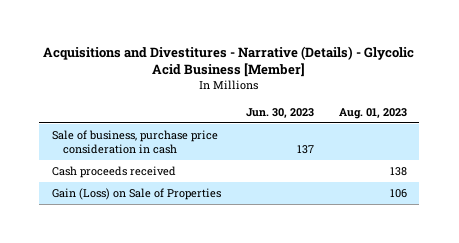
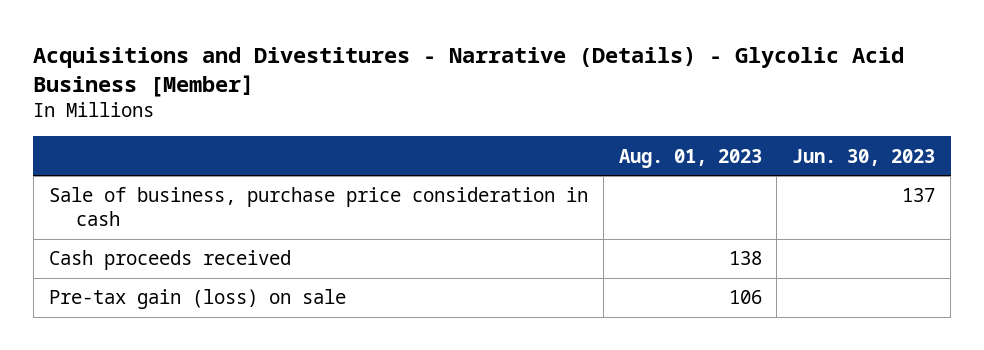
- | Jun. 30, 2023 | Aug. 01, 2023
+ | Aug. 01, 2023 | Jun. 30, 2023
- Gain (Loss) on Sale of Properties | | 106
+ Pre-tax gain (loss) on sale | 106 |

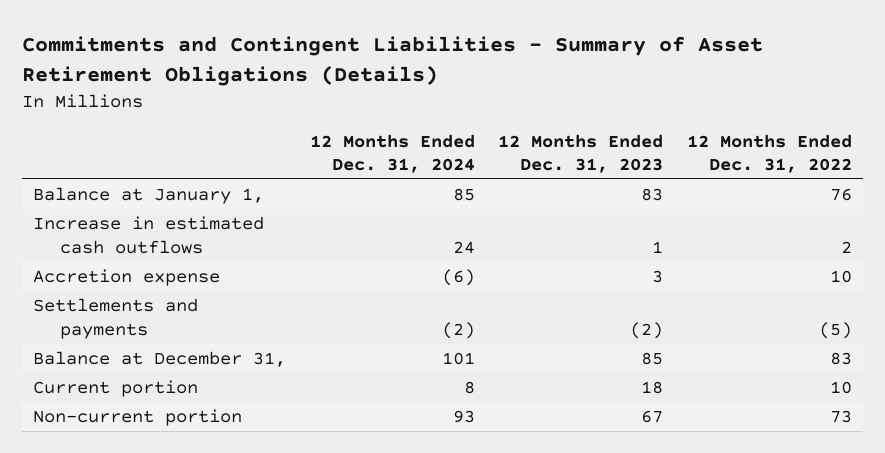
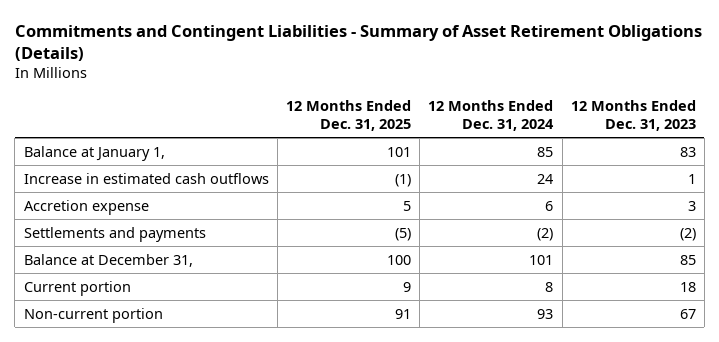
- | 12 Months Ended Dec. 31, 2024 | 12 Months Ended Dec. 31, 2023 | 12 Months Ended Dec. 31, 2022
+ | 12 Months Ended Dec. 31, 2025 | 12 Months Ended Dec. 31, 2024 | 12 Months Ended Dec. 31, 2023
- Accretion expense | (6) | 3 | 10
+ Accretion expense | 5 | 6 | 3

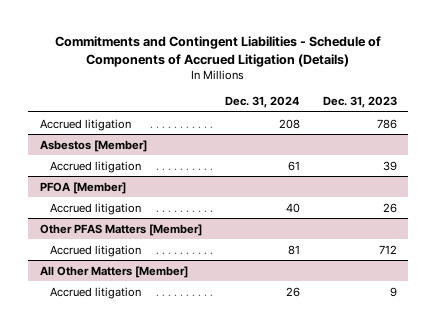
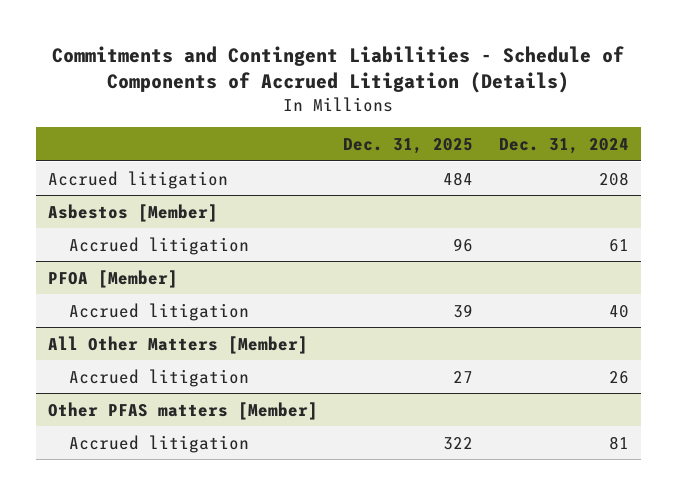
- | Dec. 31, 2024 | Dec. 31, 2023
+ | Dec. 31, 2025 | Dec. 31, 2024
- Other PFAS Matters [Member]
- Accrued litigation | 81 | 712
+ Other PFAS matters [Member]
+ Accrued litigation | 322 | 81

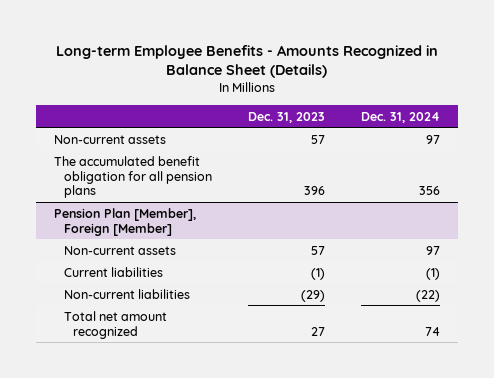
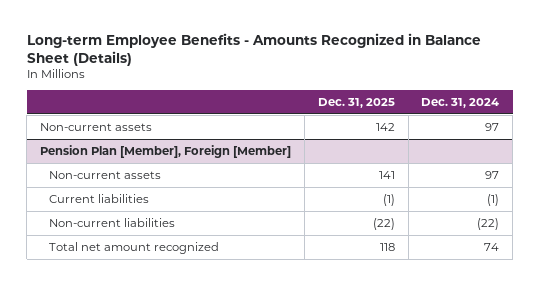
- | Dec. 31, 2023 | Dec. 31, 2024
+ | Dec. 31, 2025 | Dec. 31, 2024
- The accumulated benefit obligation for all pension plans | 396 | 356

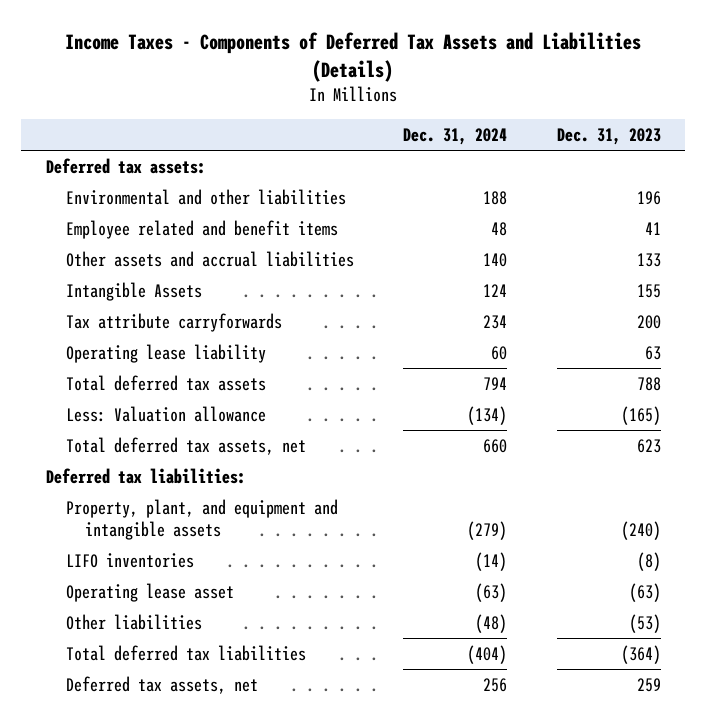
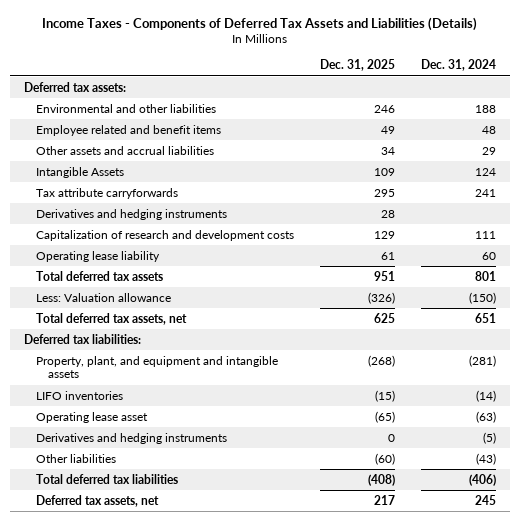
- | Dec. 31, 2024 | Dec. 31, 2023
+ | Dec. 31, 2025 | Dec. 31, 2024
- Other assets and accrual liabilities | 140 | 133
+ Other assets and accrual liabilities | 34 | 29
- Tax attribute carryforwards | 234 | 200
+ Tax attribute carryforwards | 295 | 241
+ Derivatives and hedging instruments | 28 |
+ Capitalization of research and development costs | 129 | 111
- Total deferred tax assets | 794 | 788
- Less: Valuation allowance | (134) | (165)
- Total deferred tax assets, net | 660 | 623
+ Total deferred tax assets | 951 | 801
+ Less: Valuation allowance | (326) | (150)
+ Total deferred tax assets, net | 625 | 651
- Property, plant, and equipment and intangible assets | (279) | (240)
+ Property, plant, and equipment and intangible assets | (268) | (281)
- Other liabilities | (48) | (53)
- Total deferred tax liabilities | (404) | (364)
- Deferred tax assets, net | 256 | 259
+ Derivatives and hedging instruments | 0 | (5)
+ Other liabilities | (60) | (43)
+ Total deferred tax liabilities | (408) | (406)
+ Deferred tax assets, net | 217 | 245

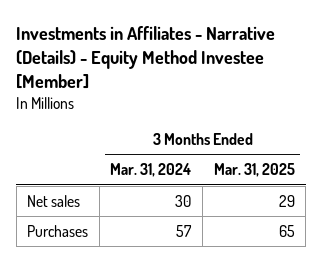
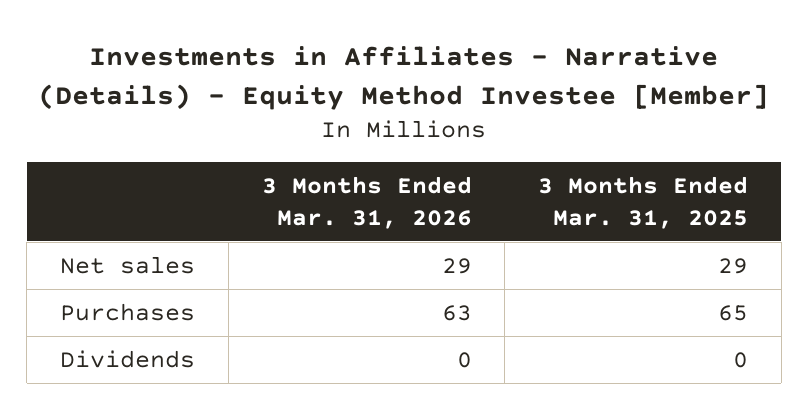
- | 3 Months Ended Mar. 31, 2024 | 3 Months Ended Mar. 31, 2025
+ | 3 Months Ended Mar. 31, 2026 | 3 Months Ended Mar. 31, 2025
+ Dividends | 0 | 0

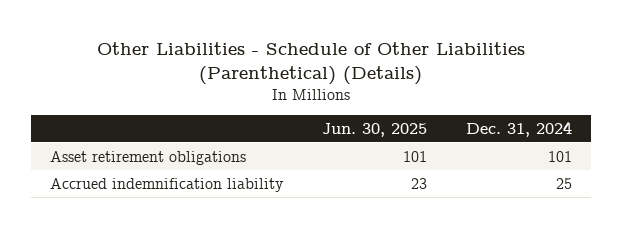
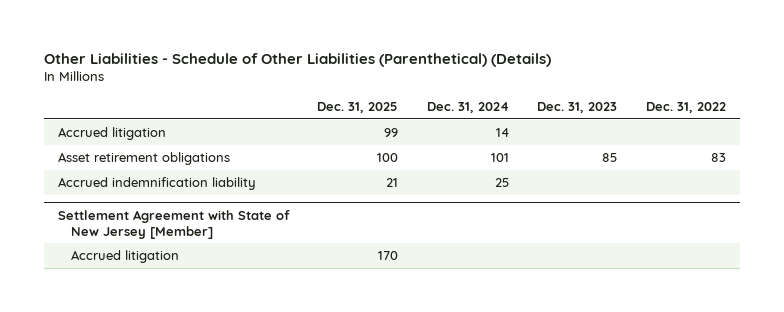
- | Jun. 30, 2025 | Dec. 31, 2024
+ | Dec. 31, 2025 | Dec. 31, 2024 | Dec. 31, 2023 | Dec. 31, 2022
+ Accrued litigation | 99 | 14 | |
+ Settlement Agreement with State of New Jersey [Member]
+ Accrued litigation | 170 | | |

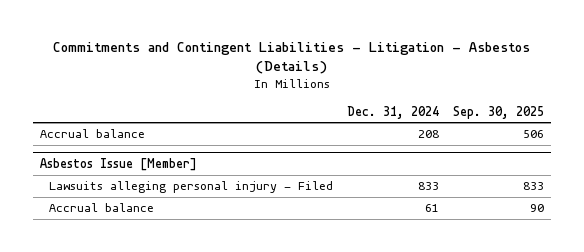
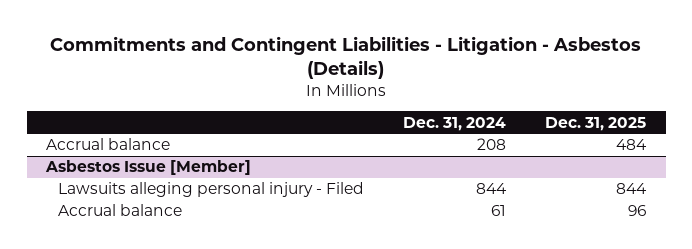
- | Dec. 31, 2024 | Sep. 30, 2025
+ | Dec. 31, 2024 | Dec. 31, 2025
@ Asbestos Issue [Member]
- Lawsuits alleging personal injury - Filed | 833 | 833
+ Lawsuits alleging personal injury - Filed | 844 | 844

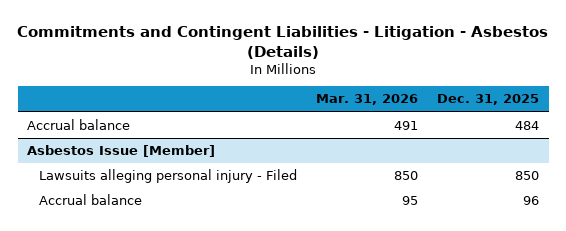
- | Dec. 31, 2024 | Dec. 31, 2025
+ | Mar. 31, 2026 | Dec. 31, 2025
@ Asbestos Issue [Member]
- Lawsuits alleging personal injury - Filed | 844 | 844
+ Lawsuits alleging personal injury - Filed | 850 | 850

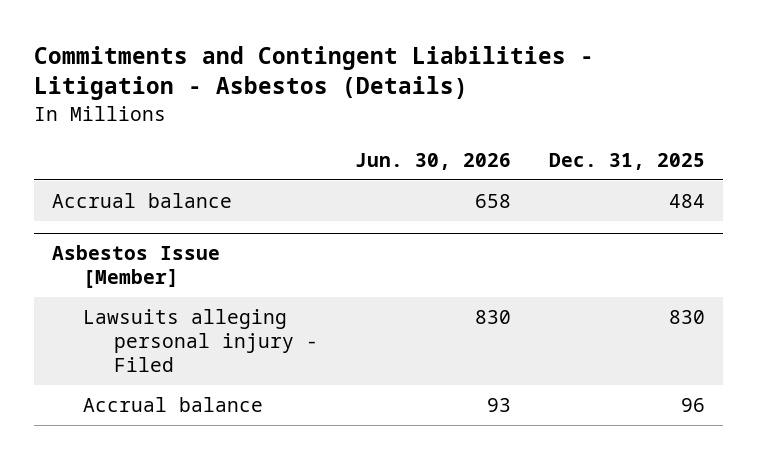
- | Mar. 31, 2026 | Dec. 31, 2025
+ | Jun. 30, 2026 | Dec. 31, 2025
@ Asbestos Issue [Member]
- Lawsuits alleging personal injury - Filed | 850 | 850
+ Lawsuits alleging personal injury - Filed | 830 | 830

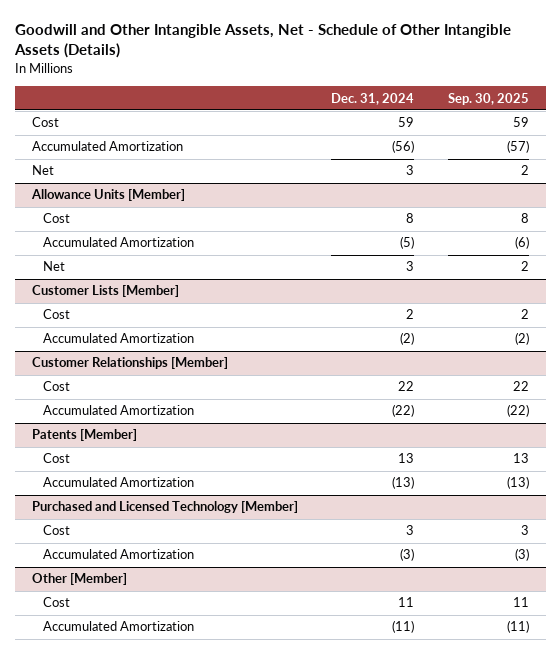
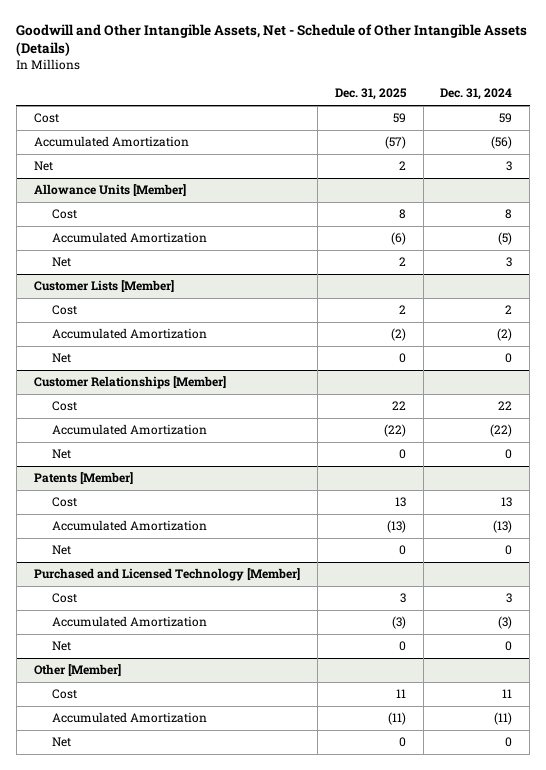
- | Dec. 31, 2024 | Sep. 30, 2025
+ | Dec. 31, 2025 | Dec. 31, 2024
@ Customer Lists [Member]
+ Net | 0 | 0
@ Customer Relationships [Member]
+ Net | 0 | 0
@ Patents [Member]
+ Net | 0 | 0
@ Purchased and Licensed Technology [Member]
+ Net | 0 | 0
@ Other [Member]
+ Net | 0 | 0

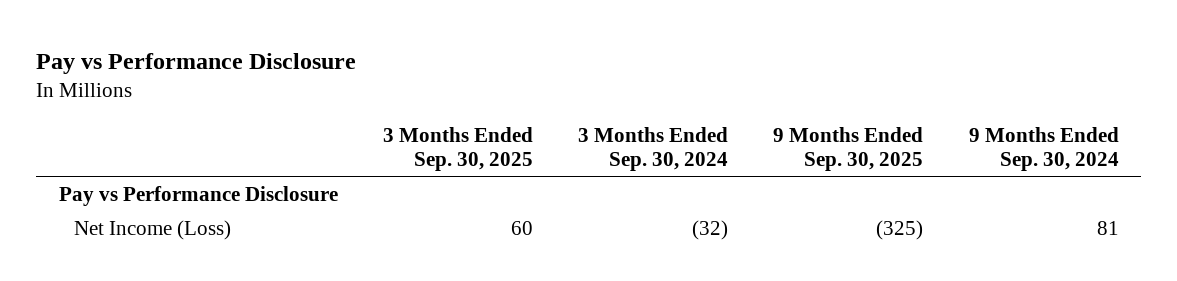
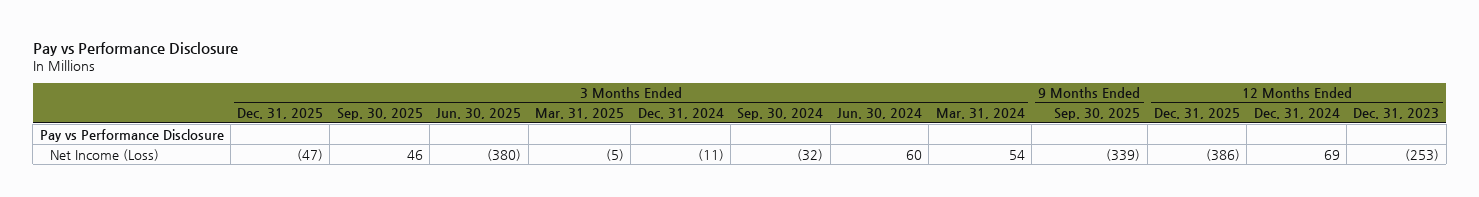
- | 3 Months Ended Sep. 30, 2025 | 3 Months Ended Sep. 30, 2024 | 9 Months Ended Sep. 30, 2025 | 9 Months Ended Sep. 30, 2024
+ | 3 Months Ended Dec. 31, 2025 | 3 Months Ended Sep. 30, 2025 | 3 Months Ended Jun. 30, 2025 | 3 Months Ended Mar. 31, 2025 | 3 Months Ended Dec. 31, 2024 | 3 Months Ended Sep. 30, 2024 | 3 Months Ended Jun. 30, 2024 | 3 Months Ended Mar. 31, 2024 | 9 Months Ended Sep. 30, 2025 | 12 Months Ended Dec. 31, 2025 | 12 Months Ended Dec. 31, 2024 | 12 Months Ended Dec. 31, 2023
- Net Income (Loss) | 60 | (32) | (325) | 81
+ Net Income (Loss) | (47) | 46 | (380) | (5) | (11) | (32) | 60 | 54 | (339) | (386) | 69 | (253)

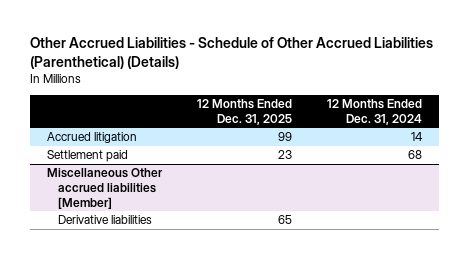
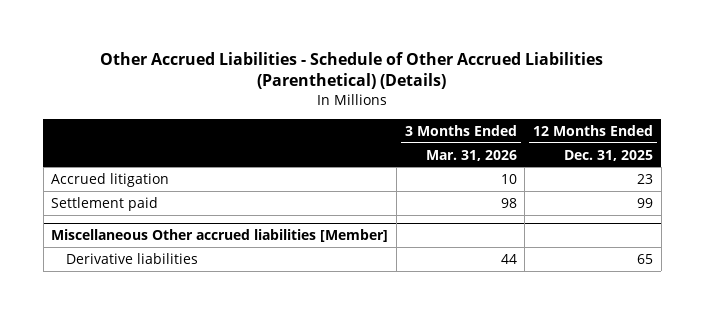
- | 12 Months Ended Dec. 31, 2025 | 12 Months Ended Dec. 31, 2024
+ | 3 Months Ended Mar. 31, 2026 | 12 Months Ended Dec. 31, 2025
- Accrued litigation | 99 | 14
- Settlement paid | 23 | 68
+ Accrued litigation | 10 | 23
+ Settlement paid | 98 | 99

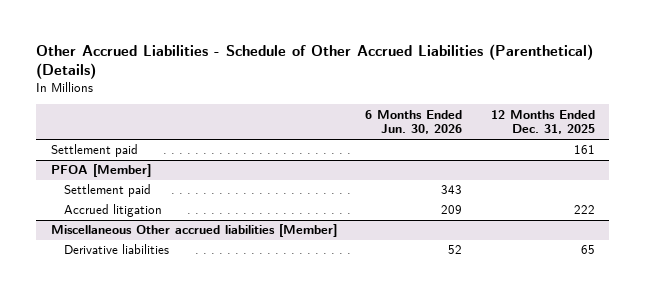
- | 3 Months Ended Mar. 31, 2026 | 12 Months Ended Dec. 31, 2025
+ | 6 Months Ended Jun. 30, 2026 | 12 Months Ended Dec. 31, 2025
- Accrued litigation | 10 | 23
- Settlement paid | 98 | 99
+ Settlement paid | | 161
+ PFOA [Member]
+ Settlement paid | 343 |
+ Accrued litigation | 209 | 222

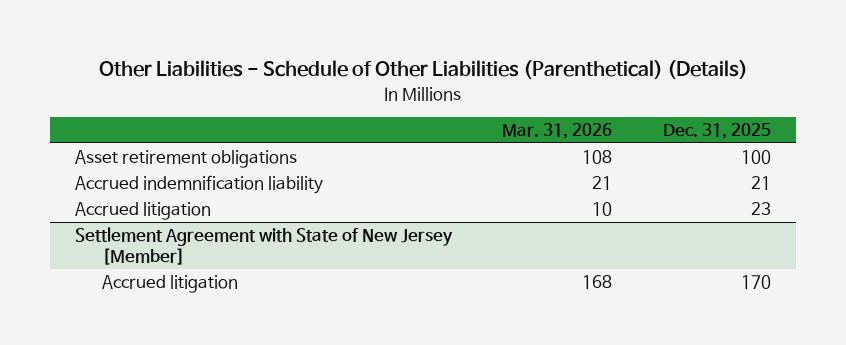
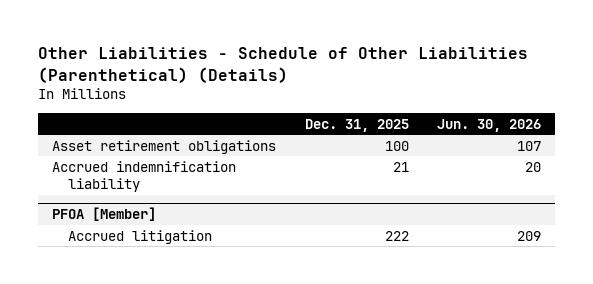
- | Mar. 31, 2026 | Dec. 31, 2025
+ | Dec. 31, 2025 | Jun. 30, 2026
- Accrued litigation | 10 | 23
- Settlement Agreement with State of New Jersey [Member]
- Accrued litigation | 168 | 170
+ PFOA [Member]
+ Accrued litigation | 222 | 209

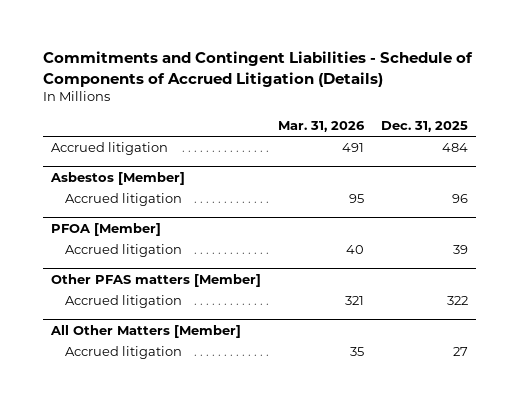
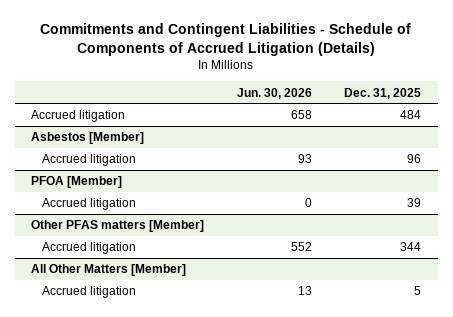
- | Mar. 31, 2026 | Dec. 31, 2025
+ | Jun. 30, 2026 | Dec. 31, 2025
@ Other PFAS matters [Member]
- Accrued litigation | 321 | 322
+ Accrued litigation | 552 | 344
@ All Other Matters [Member]
- Accrued litigation | 35 | 27
+ Accrued litigation | 13 | 5

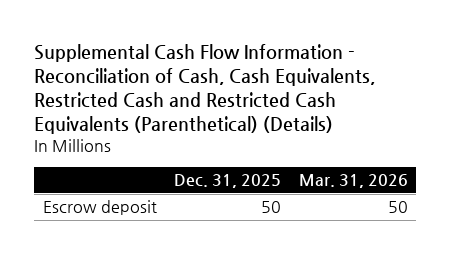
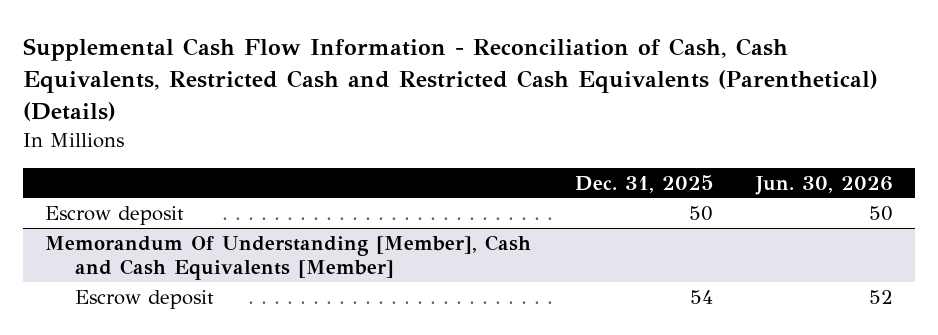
- | Dec. 31, 2025 | Mar. 31, 2026
+ | Dec. 31, 2025 | Jun. 30, 2026
+ Memorandum Of Understanding [Member], Cash and Cash Equivalents [Member]
+ Escrow deposit | 54 | 52

